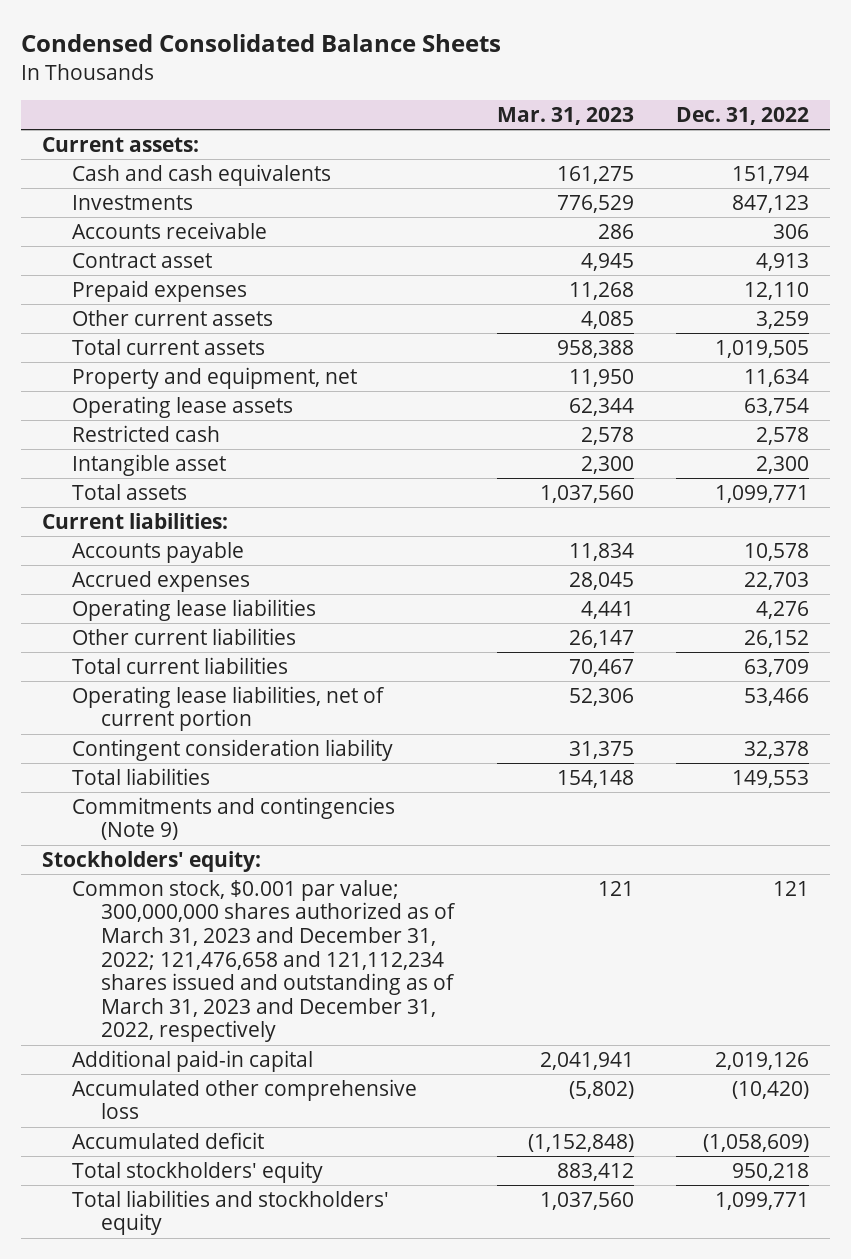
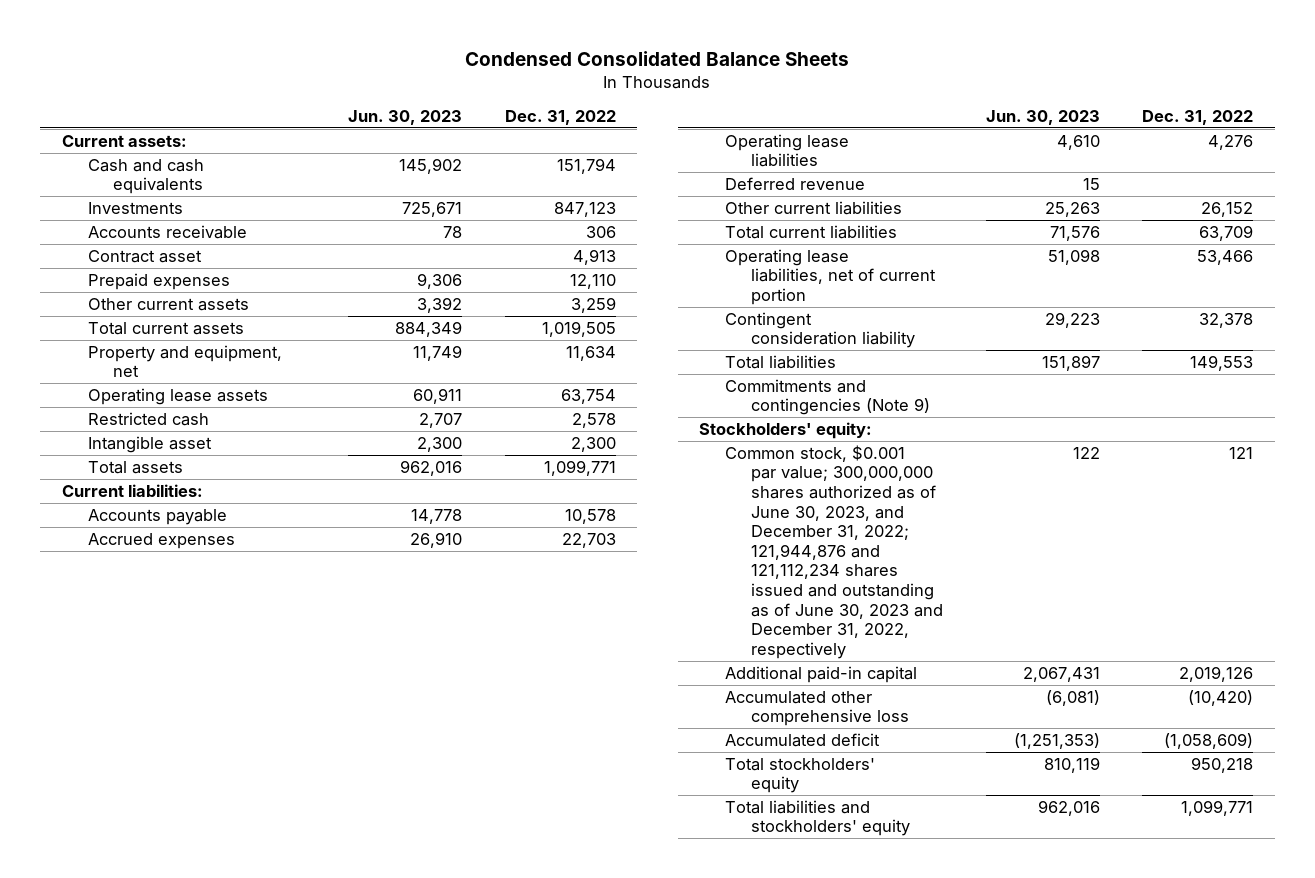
- | Mar. 31, 2023 | Dec. 31, 2022
+ | Jun. 30, 2023 | Dec. 31, 2022
+ Deferred revenue | 15 |
- Common stock, $0.001 par value; 300,000,000 shares authorized as of March 31, 2023 and December 31, 2022; 121,476,658 and 121,112,234 shares issued and outstanding as of March 31, 2023 and December 31, 2022, respectively | 121 | 121
+ Common stock, $0.001 par value; 300,000,000 shares authorized as of June 30, 2023, and December 31, 2022; 121,944,876 and 121,112,234 shares issued and outstanding as of June 30, 2023 and December 31, 2022, respectively | 122 | 121

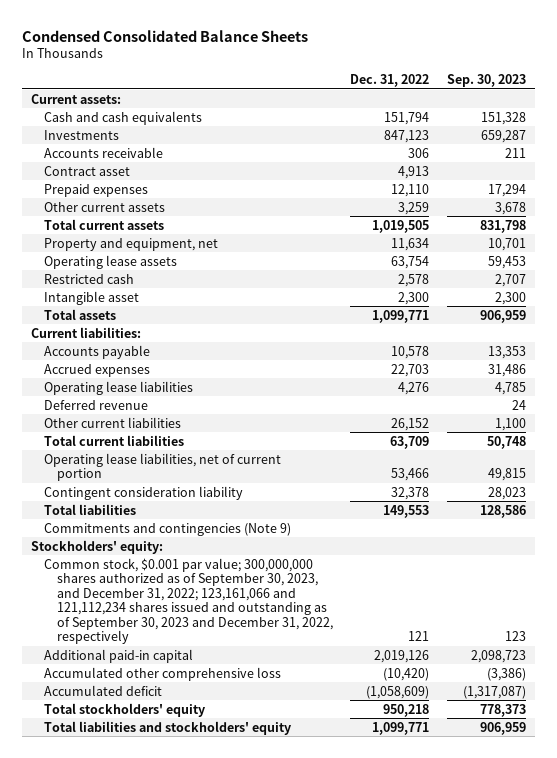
- | Jun. 30, 2023 | Dec. 31, 2022
+ | Dec. 31, 2022 | Sep. 30, 2023
- Common stock, $0.001 par value; 300,000,000 shares authorized as of June 30, 2023, and December 31, 2022; 121,944,876 and 121,112,234 shares issued and outstanding as of June 30, 2023 and December 31, 2022, respectively | 122 | 121
+ Common stock, $0.001 par value; 300,000,000 shares authorized as of September 30, 2023, and December 31, 2022; 123,161,066 and 121,112,234 shares issued and outstanding as of September 30, 2023 and December 31, 2022, respectively | 121 | 123

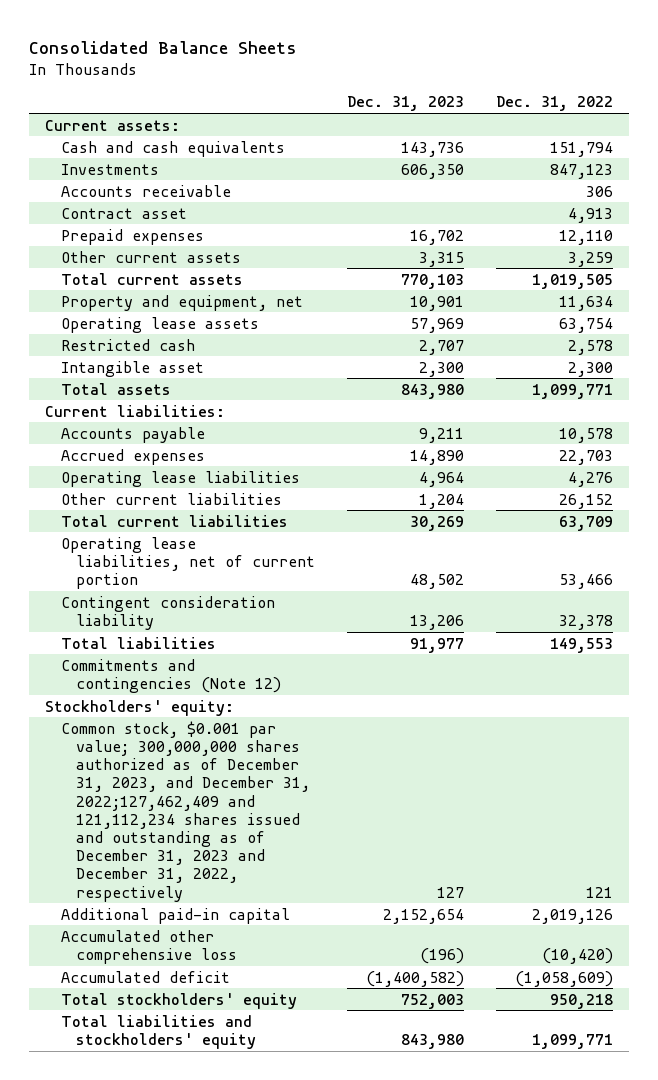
- Condensed Consolidated Balance Sheets
+ Consolidated Balance Sheets
- | Dec. 31, 2022 | Sep. 30, 2023
+ | Dec. 31, 2023 | Dec. 31, 2022
- Deferred revenue | | 24
- Commitments and contingencies (Note 9)
+ Commitments and contingencies (Note 12)
- Common stock, $0.001 par value; 300,000,000 shares authorized as of September 30, 2023, and December 31, 2022; 123,161,066 and 121,112,234 shares issued and outstanding as of September 30, 2023 and December 31, 2022, respectively | 121 | 123
+ Common stock, $0.001 par value; 300,000,000 shares authorized as of December 31, 2023, and December 31, 2022;127,462,409 and 121,112,234 shares issued and outstanding as of December 31, 2023 and December 31, 2022, respectively | 127 | 121

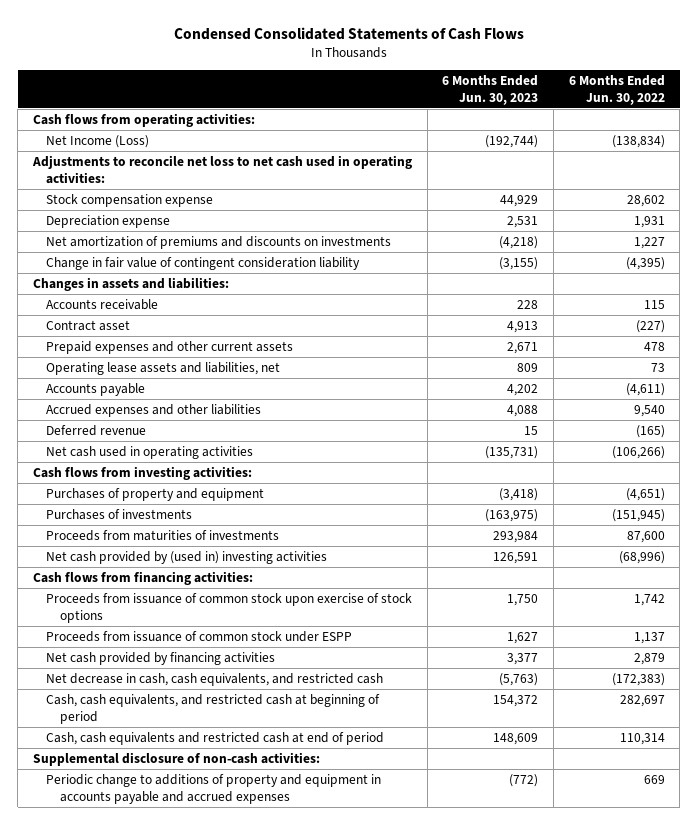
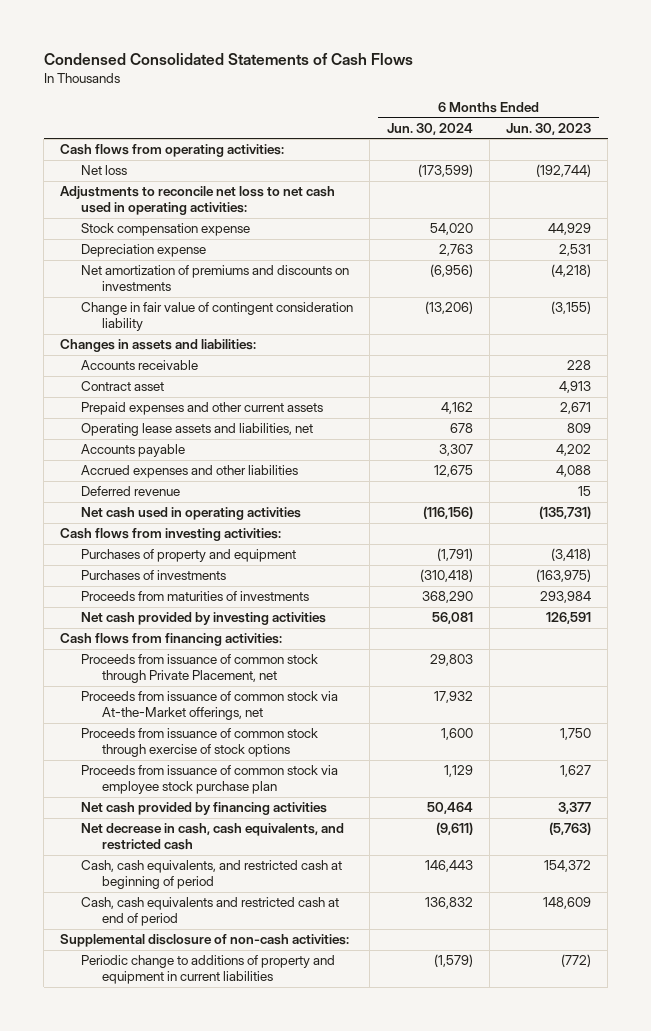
- | 6 Months Ended Jun. 30, 2023 | 6 Months Ended Jun. 30, 2022
+ | 6 Months Ended Jun. 30, 2024 | 6 Months Ended Jun. 30, 2023
- Net Income (Loss) | (192,744) | (138,834)
+ Net loss | (173,599) | (192,744)
- Net cash provided by (used in) investing activities | 126,591 | (68,996)
+ Net cash provided by investing activities | 56,081 | 126,591
- Proceeds from issuance of common stock upon exercise of stock options | 1,750 | 1,742
- Proceeds from issuance of common stock under ESPP | 1,627 | 1,137
+ Proceeds from issuance of common stock through Private Placement, net | 29,803 |
+ Proceeds from issuance of common stock via At-the-Market offerings, net | 17,932 |
+ Proceeds from issuance of common stock through exercise of stock options | 1,600 | 1,750
+ Proceeds from issuance of common stock via employee stock purchase plan | 1,129 | 1,627
- Periodic change to additions of property and equipment in accounts payable and accrued expenses | (772) | 669
+ Periodic change to additions of property and equipment in current liabilities | (1,579) | (772)

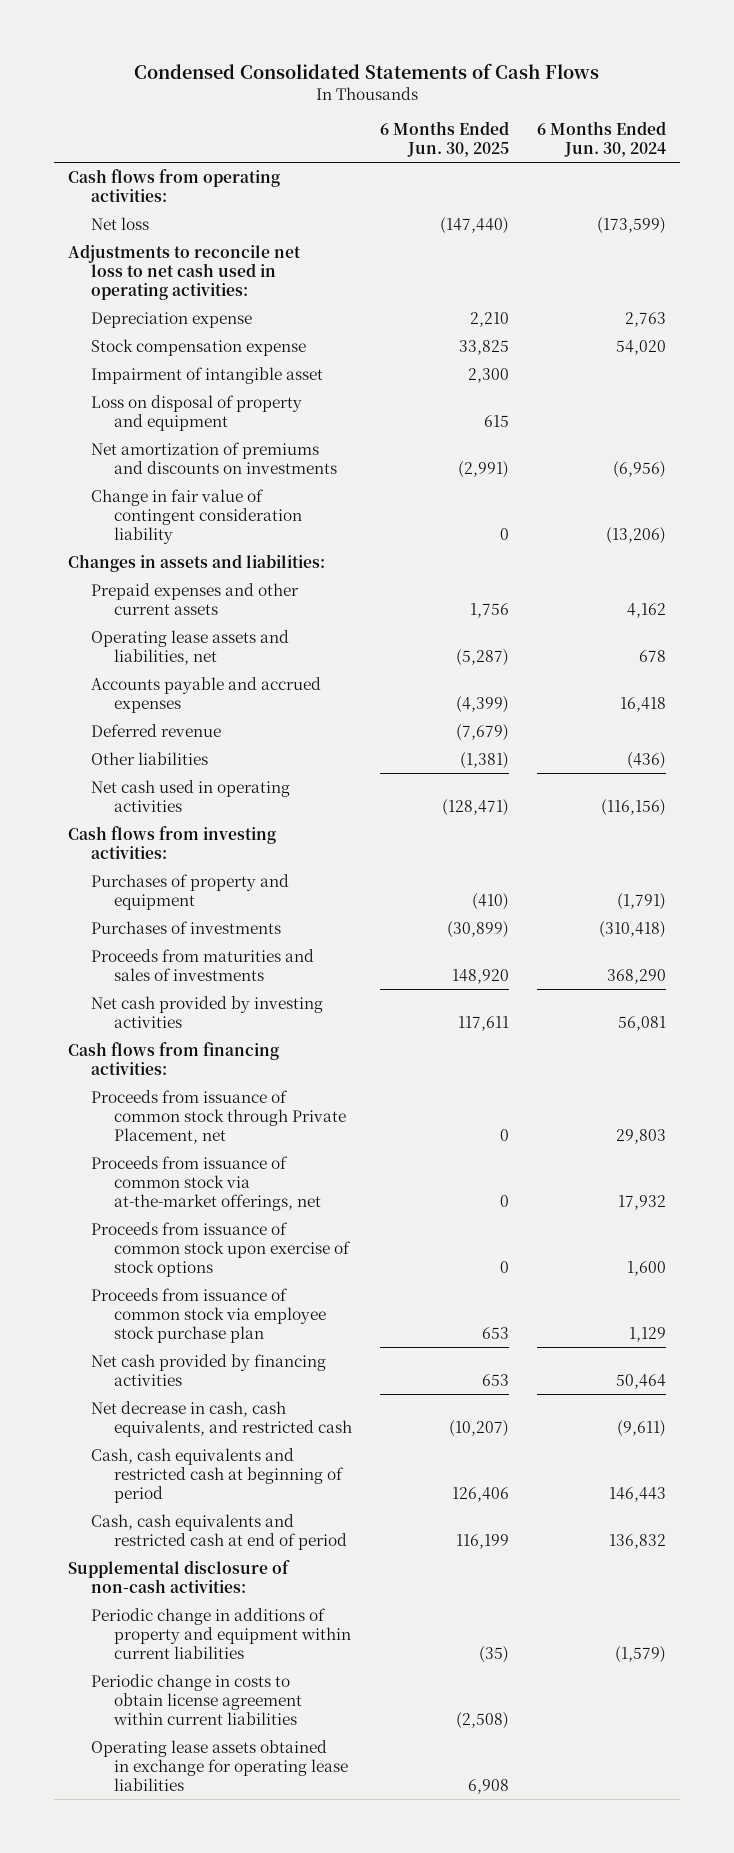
- | 6 Months Ended Jun. 30, 2024 | 6 Months Ended Jun. 30, 2023
+ | 6 Months Ended Jun. 30, 2025 | 6 Months Ended Jun. 30, 2024
moved down: Stock compensation expense | 33,825 | 54,020
+ Impairment of intangible asset | 2,300 |
+ Loss on disposal of property and equipment | 615 |
- Accounts receivable | | 228
- Contract asset | | 4,913
- Accounts payable | 3,307 | 4,202
- Accrued expenses and other liabilities | 12,675 | 4,088
+ Accounts payable and accrued expenses | (4,399) | 16,418
+ Other liabilities | (1,381) | (436)
- Proceeds from maturities of investments | 368,290 | 293,984
+ Proceeds from maturities and sales of investments | 148,920 | 368,290
- Proceeds from issuance of common stock via At-the-Market offerings, net | 17,932 |
- Proceeds from issuance of common stock through exercise of stock options | 1,600 | 1,750
+ Proceeds from issuance of common stock via at-the-market offerings, net | 0 | 17,932
+ Proceeds from issuance of common stock upon exercise of stock options | 0 | 1,600
- Cash, cash equivalents, and restricted cash at beginning of period | 146,443 | 154,372
+ Cash, cash equivalents and restricted cash at beginning of period | 126,406 | 146,443
- Periodic change to additions of property and equipment in current liabilities | (1,579) | (772)
+ Periodic change in additions of property and equipment within current liabilities | (35) | (1,579)
+ Periodic change in costs to obtain license agreement within current liabilities | (2,508) |
+ Operating lease assets obtained in exchange for operating lease liabilities | 6,908 |

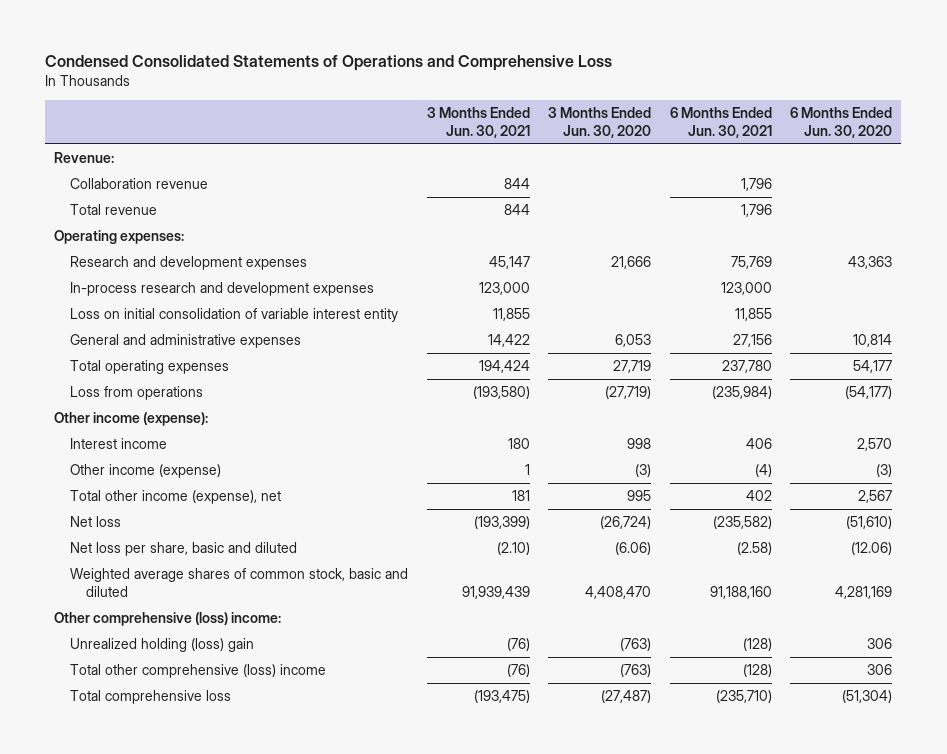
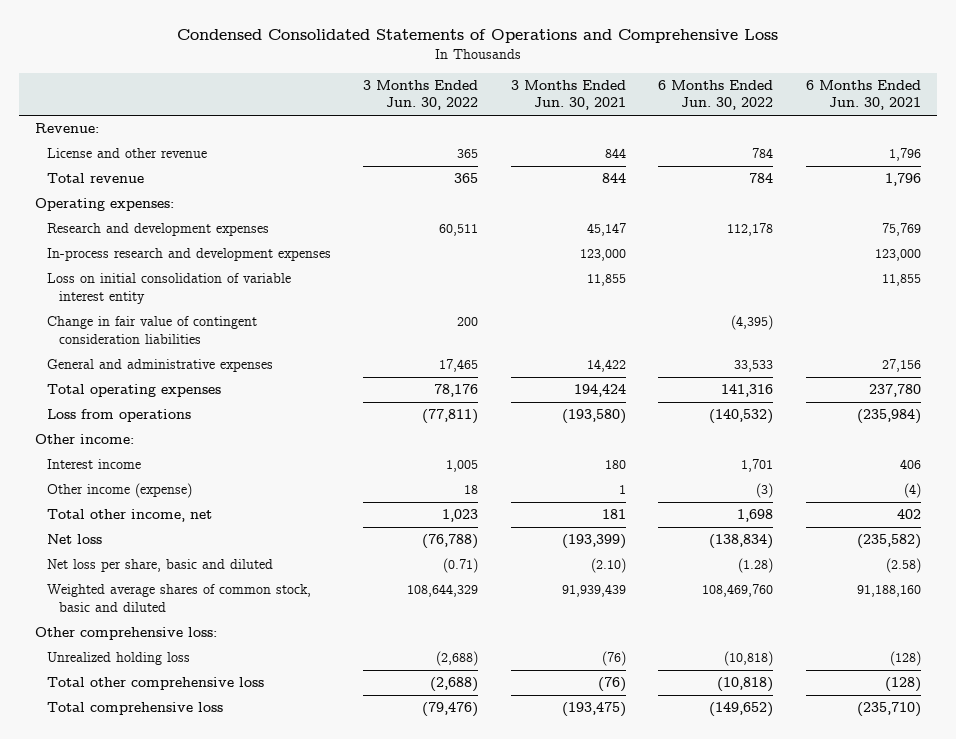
- | 3 Months Ended Jun. 30, 2021 | 3 Months Ended Jun. 30, 2020 | 6 Months Ended Jun. 30, 2021 | 6 Months Ended Jun. 30, 2020
+ | 3 Months Ended Jun. 30, 2022 | 3 Months Ended Jun. 30, 2021 | 6 Months Ended Jun. 30, 2022 | 6 Months Ended Jun. 30, 2021
- Collaboration revenue | 844 | | 1,796 |
+ License and other revenue | 365 | 844 | 784 | 1,796
+ Change in fair value of contingent consideration liabilities | 200 | | (4,395) |
- Other income (expense):
+ Other income:
- Total other income (expense), net | 181 | 995 | 402 | 2,567
+ Total other income, net | 1,023 | 181 | 1,698 | 402
- Other comprehensive (loss) income:
- Unrealized holding (loss) gain | (76) | (763) | (128) | 306
- Total other comprehensive (loss) income | (76) | (763) | (128) | 306
+ Other comprehensive loss:
+ Unrealized holding loss | (2,688) | (76) | (10,818) | (128)
+ Total other comprehensive loss | (2,688) | (76) | (10,818) | (128)

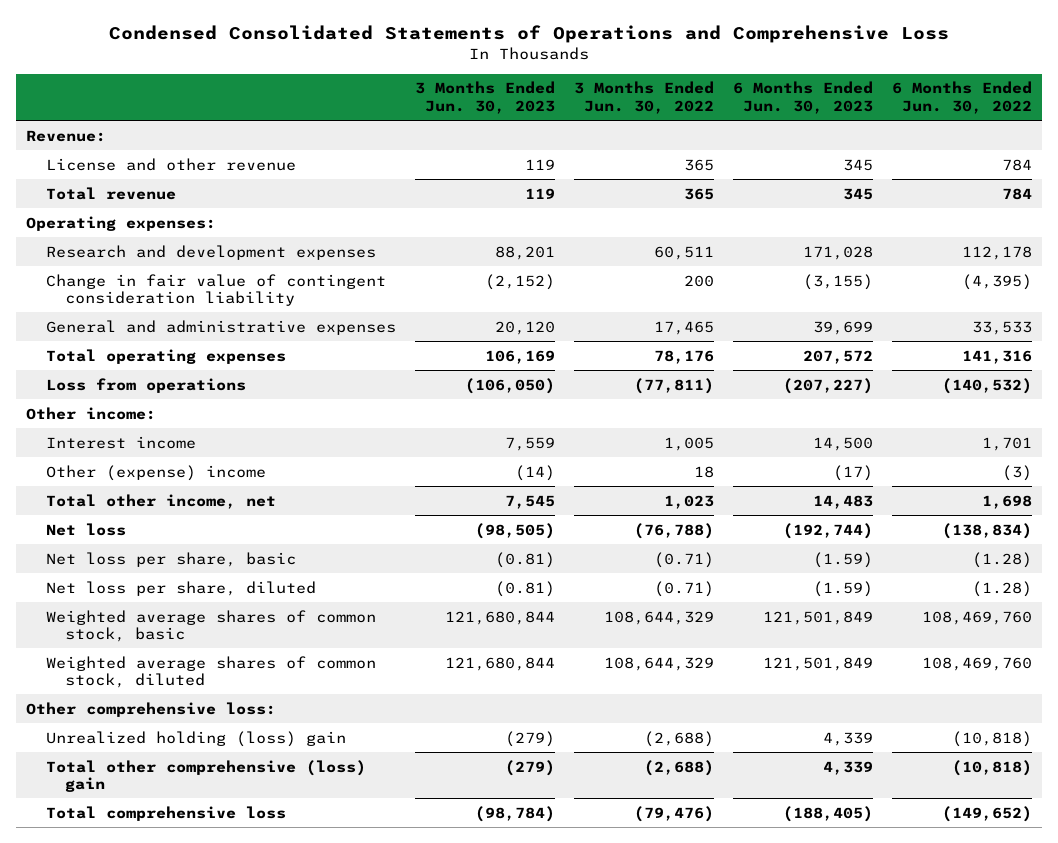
- | 3 Months Ended Jun. 30, 2022 | 3 Months Ended Jun. 30, 2021 | 6 Months Ended Jun. 30, 2022 | 6 Months Ended Jun. 30, 2021
+ | 3 Months Ended Jun. 30, 2023 | 3 Months Ended Jun. 30, 2022 | 6 Months Ended Jun. 30, 2023 | 6 Months Ended Jun. 30, 2022
- In-process research and development expenses | | 123,000 | | 123,000
- Loss on initial consolidation of variable interest entity | | 11,855 | | 11,855
- Change in fair value of contingent consideration liabilities | 200 | | (4,395) |
+ Change in fair value of contingent consideration liability | (2,152) | 200 | (3,155) | (4,395)
- Other income (expense) | 18 | 1 | (3) | (4)
+ Other (expense) income | (14) | 18 | (17) | (3)
- Net loss per share, basic and diluted | (0.71) | (2.10) | (1.28) | (2.58)
- Weighted average shares of common stock, basic and diluted | 108,644,329 | 91,939,439 | 108,469,760 | 91,188,160
+ Net loss per share, basic | (0.81) | (0.71) | (1.59) | (1.28)
+ Net loss per share, diluted | (0.81) | (0.71) | (1.59) | (1.28)
+ Weighted average shares of common stock, basic | 121,680,844 | 108,644,329 | 121,501,849 | 108,469,760
+ Weighted average shares of common stock, diluted | 121,680,844 | 108,644,329 | 121,501,849 | 108,469,760
- Unrealized holding loss | (2,688) | (76) | (10,818) | (128)
- Total other comprehensive loss | (2,688) | (76) | (10,818) | (128)
+ Unrealized holding (loss) gain | (279) | (2,688) | 4,339 | (10,818)
+ Total other comprehensive (loss) gain | (279) | (2,688) | 4,339 | (10,818)

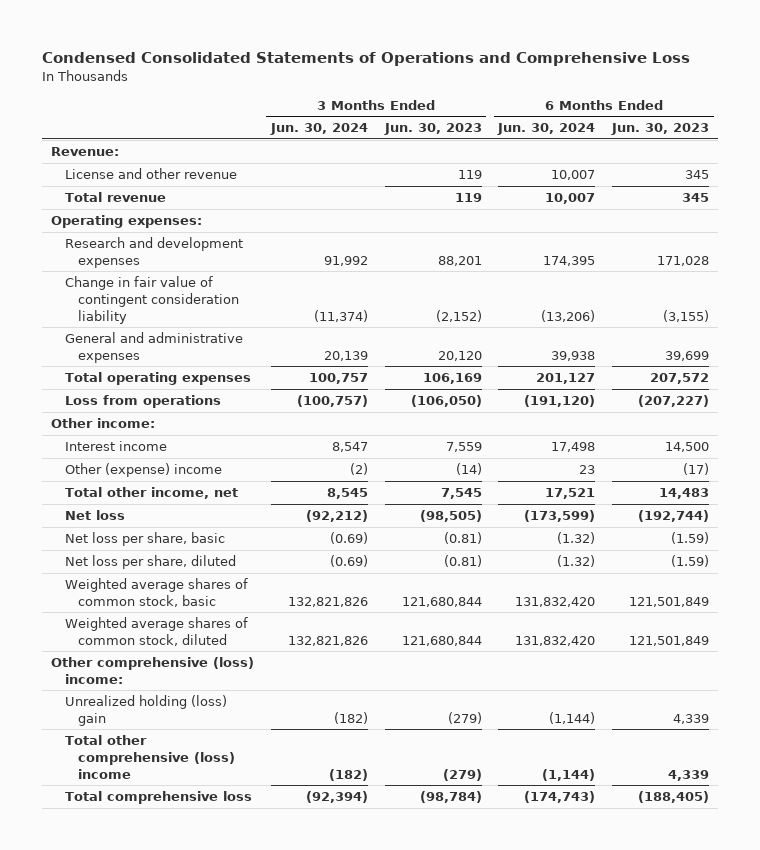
- | 3 Months Ended Jun. 30, 2023 | 3 Months Ended Jun. 30, 2022 | 6 Months Ended Jun. 30, 2023 | 6 Months Ended Jun. 30, 2022
+ | 3 Months Ended Jun. 30, 2024 | 3 Months Ended Jun. 30, 2023 | 6 Months Ended Jun. 30, 2024 | 6 Months Ended Jun. 30, 2023
- Other comprehensive loss:
+ Other comprehensive (loss) income:
- Total other comprehensive (loss) gain | (279) | (2,688) | 4,339 | (10,818)
+ Total other comprehensive (loss) income | (182) | (279) | (1,144) | 4,339

